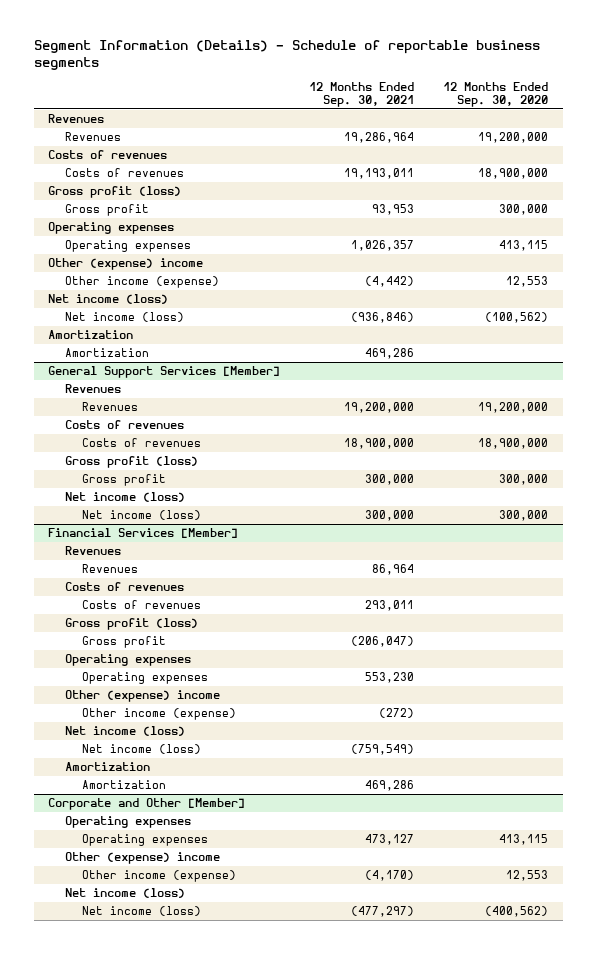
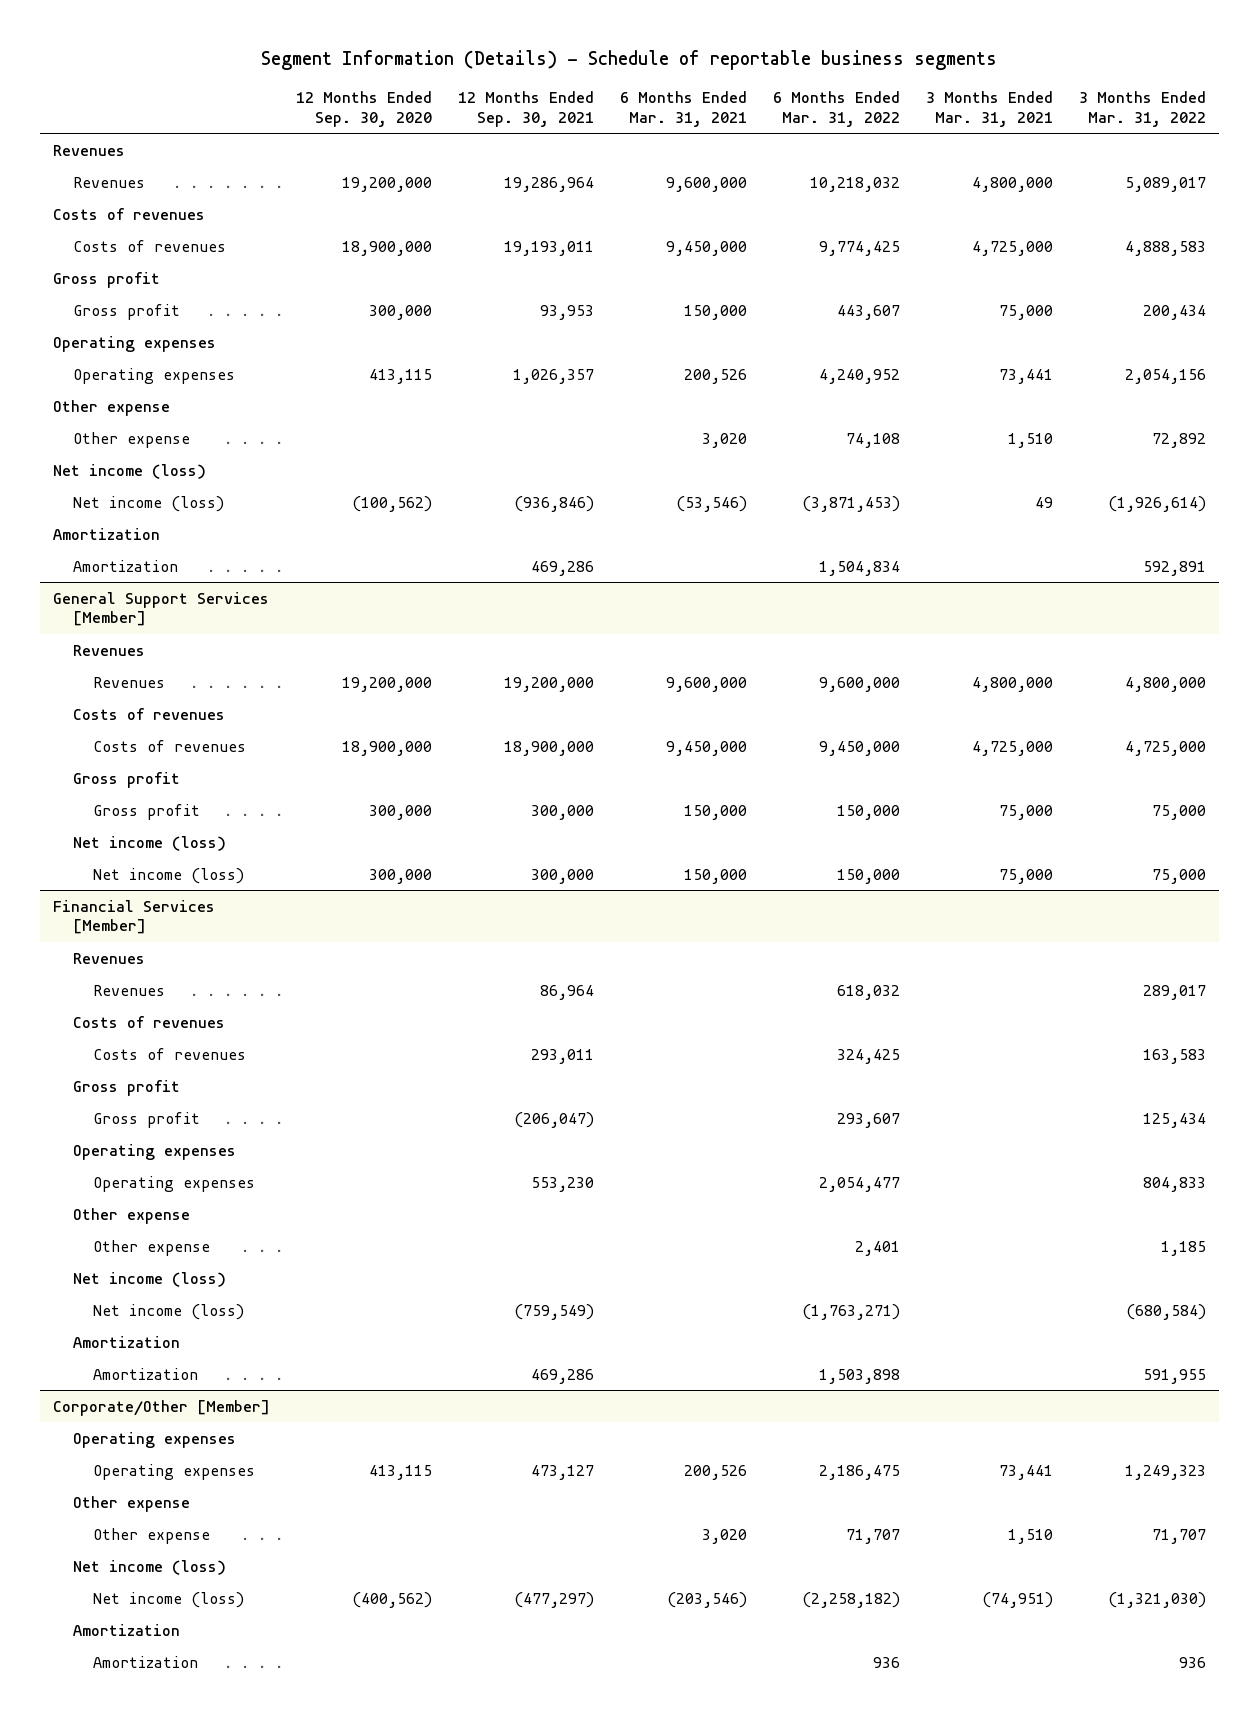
- | 12 Months Ended Sep. 30, 2021 | 12 Months Ended Sep. 30, 2020
+ | 12 Months Ended Sep. 30, 2020 | 12 Months Ended Sep. 30, 2021 | 6 Months Ended Mar. 31, 2021 | 6 Months Ended Mar. 31, 2022 | 3 Months Ended Mar. 31, 2021 | 3 Months Ended Mar. 31, 2022
- Gross profit (loss)
+ Gross profit
- Other (expense) income
- Other income (expense) | (4,442) | 12,553
+ Other expense
+ Other expense | | | 3,020 | 74,108 | 1,510 | 72,892
@ General Support Services [Member]
- Gross profit (loss)
+ Gross profit
@ Financial Services [Member]
- Gross profit (loss)
+ Gross profit
- Other (expense) income
- Other income (expense) | (272) |
+ Other expense
+ Other expense | | | | 2,401 | | 1,185
- Corporate and Other [Member]
+ Corporate/Other [Member]
- Other (expense) income
- Other income (expense) | (4,170) | 12,553
+ Other expense
+ Other expense | | | 3,020 | 71,707 | 1,510 | 71,707
+ Amortization
+ Amortization | | | | 936 | | 936

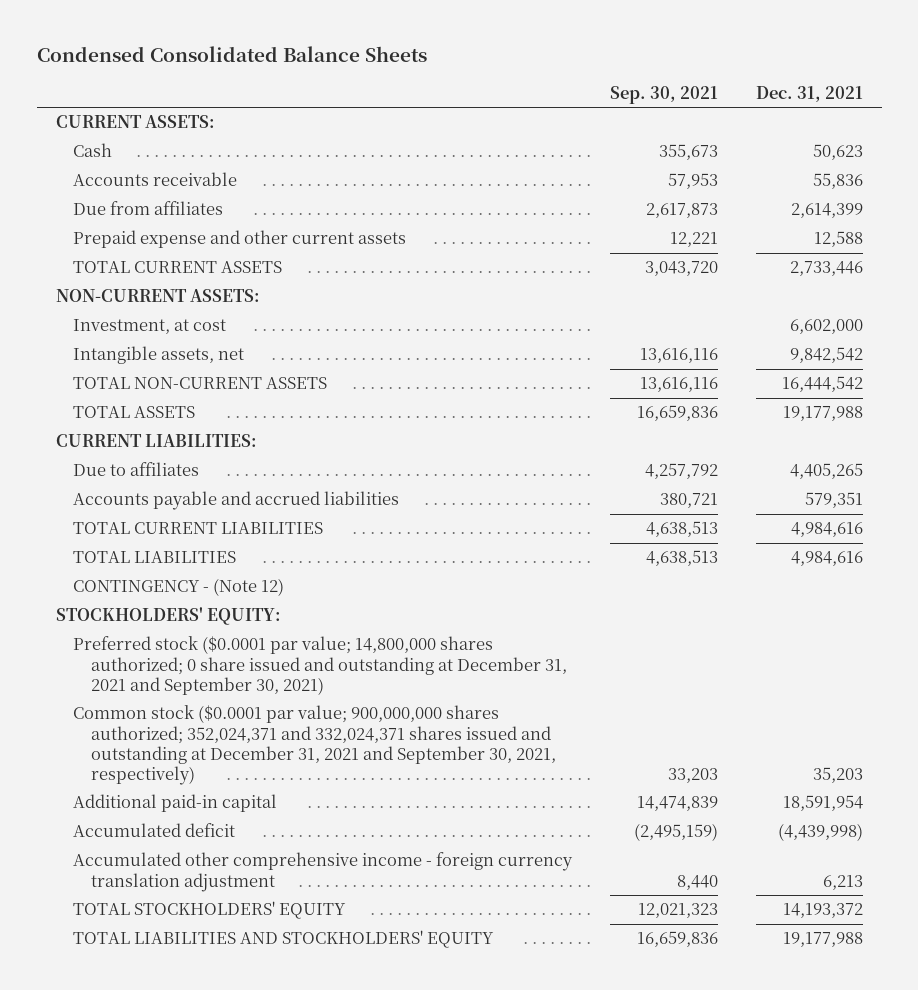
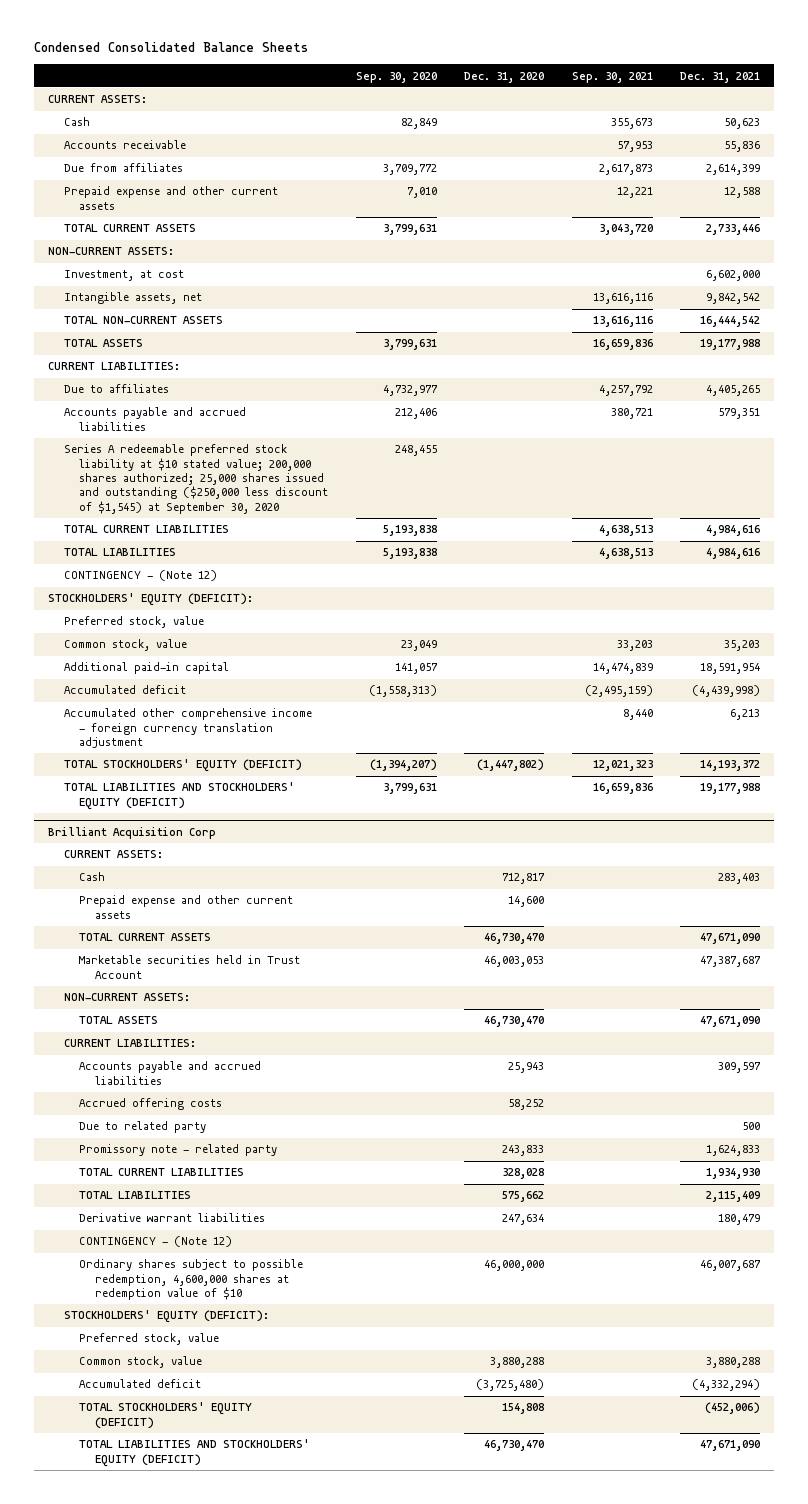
- | Sep. 30, 2021 | Dec. 31, 2021
+ | Sep. 30, 2020 | Dec. 31, 2020 | Sep. 30, 2021 | Dec. 31, 2021
+ Series A redeemable preferred stock liability at $10 stated value; 200,000 shares authorized; 25,000 shares issued and outstanding ($250,000 less discount of $1,545) at September 30, 2020 | 248,455 | | |
- STOCKHOLDERS' EQUITY:
- Preferred stock ($0.0001 par value; 14,800,000 shares authorized; 0 share issued and outstanding at December 31, 2021 and September 30, 2021)
- Common stock ($0.0001 par value; 900,000,000 shares authorized; 352,024,371 and 332,024,371 shares issued and outstanding at December 31, 2021 and September 30, 2021, respectively) | 33,203 | 35,203
+ STOCKHOLDERS' EQUITY (DEFICIT):
+ Preferred stock, value
+ Common stock, value | 23,049 | | 33,203 | 35,203
- TOTAL STOCKHOLDERS' EQUITY | 12,021,323 | 14,193,372
- TOTAL LIABILITIES AND STOCKHOLDERS' EQUITY | 16,659,836 | 19,177,988
+ TOTAL STOCKHOLDERS' EQUITY (DEFICIT) | (1,394,207) | (1,447,802) | 12,021,323 | 14,193,372
+ TOTAL LIABILITIES AND STOCKHOLDERS' EQUITY (DEFICIT) | 3,799,631 | | 16,659,836 | 19,177,988
+ Brilliant Acquisition Corp
+ CURRENT ASSETS:
+ Cash | | 712,817 | | 283,403
+ Prepaid expense and other current assets | | 14,600 | |
+ TOTAL CURRENT ASSETS | | 46,730,470 | | 47,671,090
+ Marketable securities held in Trust Account | | 46,003,053 | | 47,387,687
+ NON-CURRENT ASSETS:
+ TOTAL ASSETS | | 46,730,470 | | 47,671,090
+ CURRENT LIABILITIES:
+ Accounts payable and accrued liabilities | | 25,943 | | 309,597
+ Accrued offering costs | | 58,252 | |
+ Due to related party | | | | 500
+ Promissory note - related party | | 243,833 | | 1,624,833
+ TOTAL CURRENT LIABILITIES | | 328,028 | | 1,934,930
+ TOTAL LIABILITIES | | 575,662 | | 2,115,409
+ Derivative warrant liabilities | | 247,634 | | 180,479
+ CONTINGENCY - (Note 12)
+ Ordinary shares subject to possible redemption, 4,600,000 shares at redemption value of $10 | | 46,000,000 | | 46,007,687
+ STOCKHOLDERS' EQUITY (DEFICIT):
+ Preferred stock, value
+ Common stock, value | | 3,880,288 | | 3,880,288
+ Accumulated deficit | | (3,725,480) | | (4,332,294)
+ TOTAL STOCKHOLDERS' EQUITY (DEFICIT) | | 154,808 | | (452,006)
+ TOTAL LIABILITIES AND STOCKHOLDERS' EQUITY (DEFICIT) | | 46,730,470 | | 47,671,090

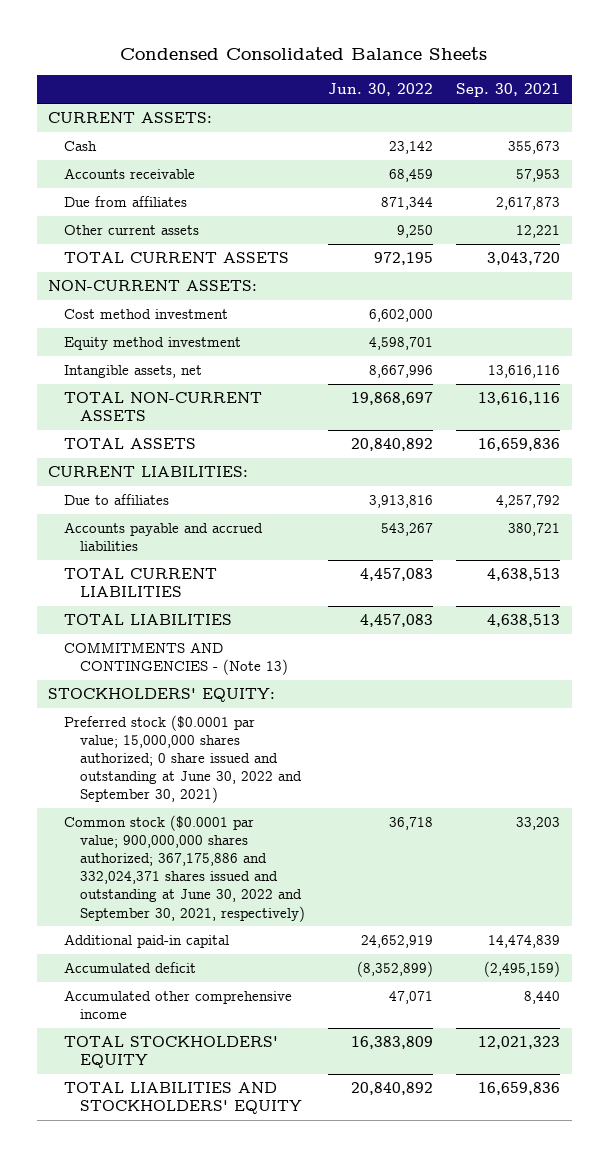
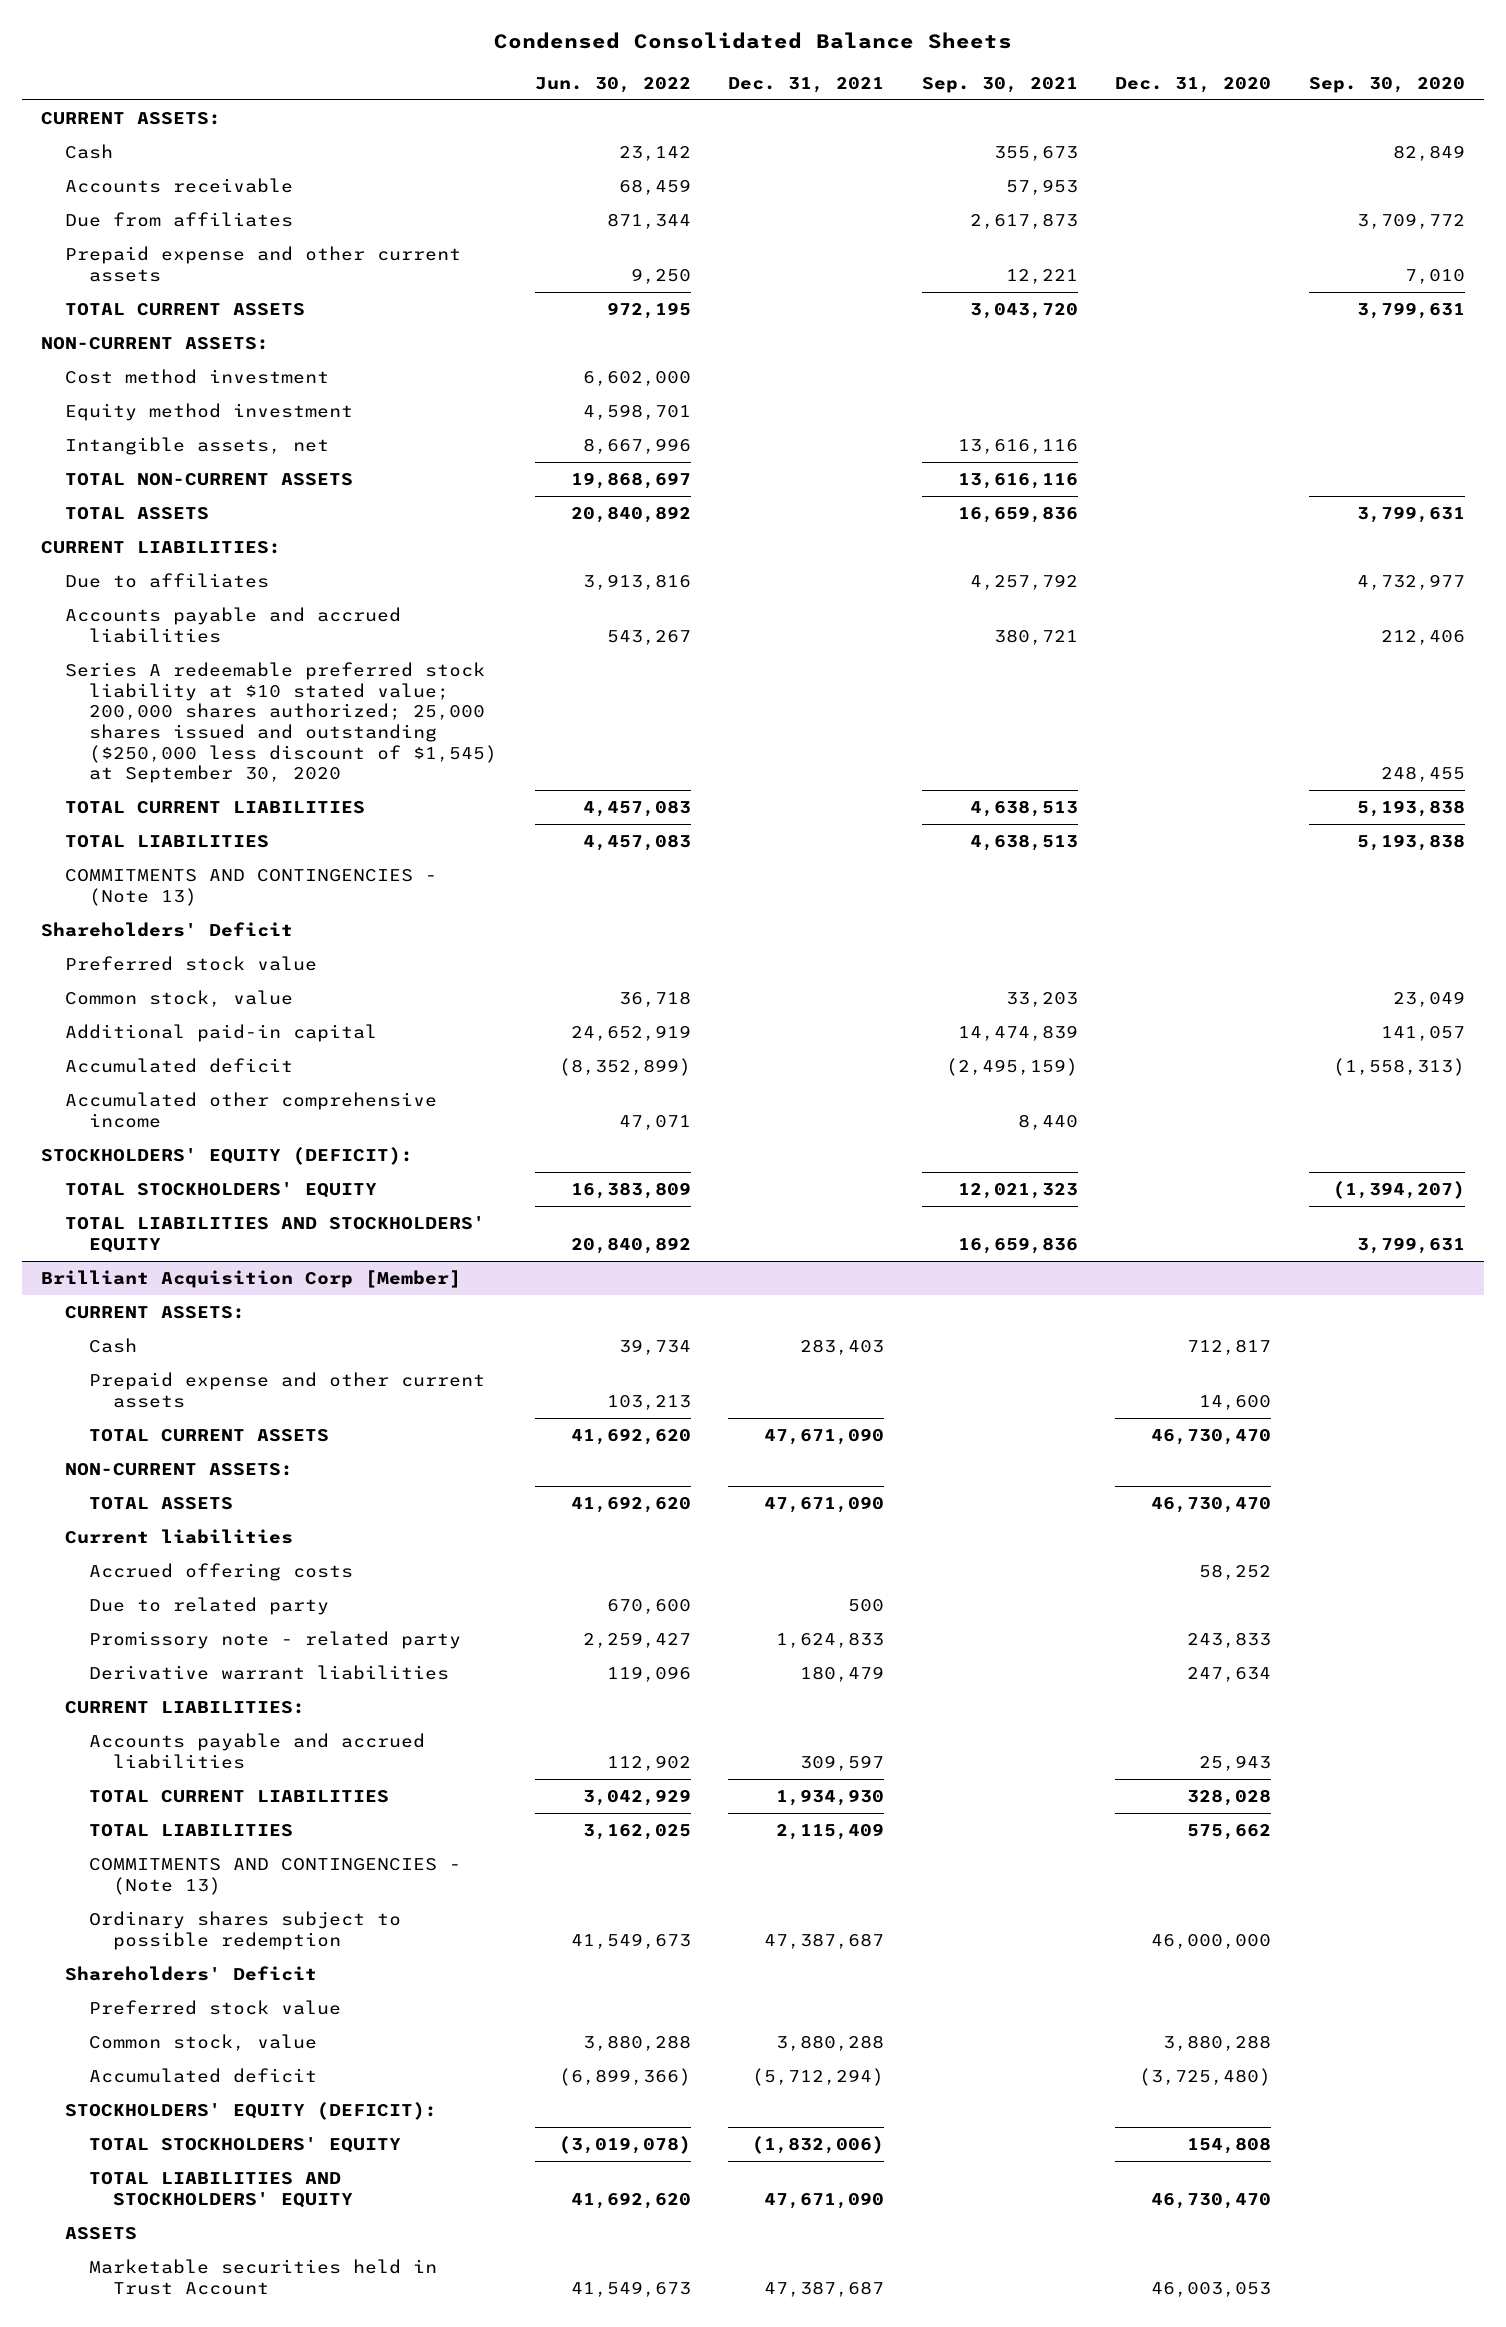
- | Jun. 30, 2022 | Sep. 30, 2021
+ | Jun. 30, 2022 | Dec. 31, 2021 | Sep. 30, 2021 | Dec. 31, 2020 | Sep. 30, 2020
- Other current assets | 9,250 | 12,221
+ Prepaid expense and other current assets | 9,250 | | 12,221 | | 7,010
+ Series A redeemable preferred stock liability at $10 stated value; 200,000 shares authorized; 25,000 shares issued and outstanding ($250,000 less discount of $1,545) at September 30, 2020 | | | | | 248,455
- STOCKHOLDERS' EQUITY:
- Preferred stock ($0.0001 par value; 15,000,000 shares authorized; 0 share issued and outstanding at June 30, 2022 and September 30, 2021)
- Common stock ($0.0001 par value; 900,000,000 shares authorized; 367,175,886 and 332,024,371 shares issued and outstanding at June 30, 2022 and September 30, 2021, respectively) | 36,718 | 33,203
+ Shareholders' Deficit
+ Preferred stock value
+ Common stock, value | 36,718 | | 33,203 | | 23,049
+ STOCKHOLDERS' EQUITY (DEFICIT):
+ Brilliant Acquisition Corp [Member]
+ CURRENT ASSETS:
+ Cash | 39,734 | 283,403 | | 712,817 |
+ Prepaid expense and other current assets | 103,213 | | | 14,600 |
+ TOTAL CURRENT ASSETS | 41,692,620 | 47,671,090 | | 46,730,470 |
+ NON-CURRENT ASSETS:
+ TOTAL ASSETS | 41,692,620 | 47,671,090 | | 46,730,470 |
+ Current liabilities
+ Accrued offering costs | | | | 58,252 |
+ Due to related party | 670,600 | 500 | | |
+ Promissory note - related party | 2,259,427 | 1,624,833 | | 243,833 |
+ Derivative warrant liabilities | 119,096 | 180,479 | | 247,634 |
+ CURRENT LIABILITIES:
+ Accounts payable and accrued liabilities | 112,902 | 309,597 | | 25,943 |
+ TOTAL CURRENT LIABILITIES | 3,042,929 | 1,934,930 | | 328,028 |
+ TOTAL LIABILITIES | 3,162,025 | 2,115,409 | | 575,662 |
+ COMMITMENTS AND CONTINGENCIES - (Note 13)
+ Ordinary shares subject to possible redemption | 41,549,673 | 47,387,687 | | 46,000,000 |
+ Shareholders' Deficit
+ Preferred stock value
+ Common stock, value | 3,880,288 | 3,880,288 | | 3,880,288 |
+ Accumulated deficit | (6,899,366) | (5,712,294) | | (3,725,480) |
+ STOCKHOLDERS' EQUITY (DEFICIT):
+ TOTAL STOCKHOLDERS' EQUITY | (3,019,078) | (1,832,006) | | 154,808 |
+ TOTAL LIABILITIES AND STOCKHOLDERS' EQUITY | 41,692,620 | 47,671,090 | | 46,730,470 |
+ ASSETS
+ Marketable securities held in Trust Account | 41,549,673 | 47,387,687 | | 46,003,053 |

